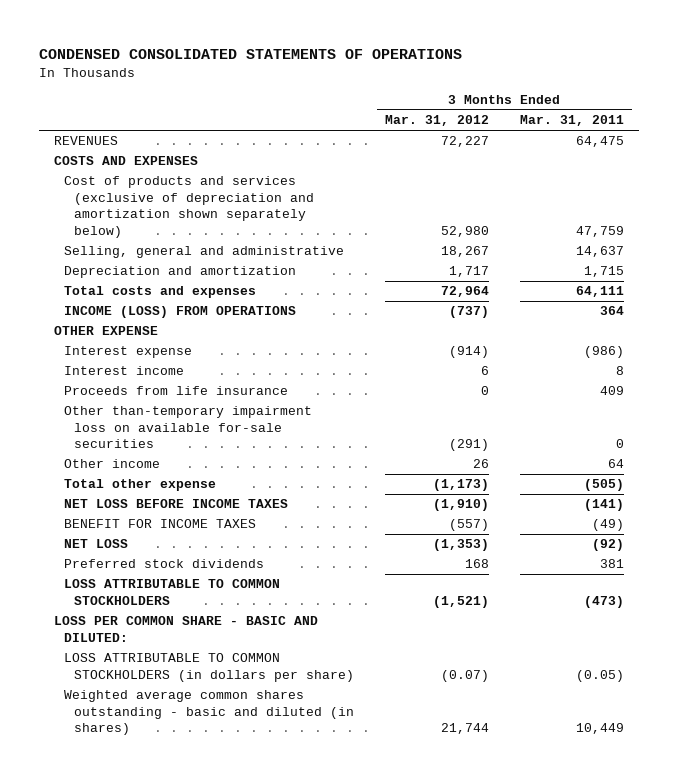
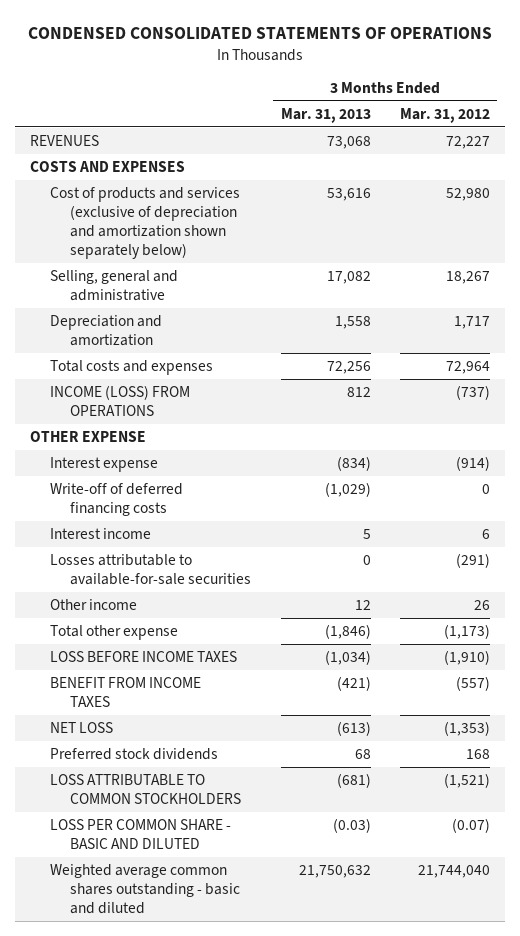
- | 3 Months Ended Mar. 31, 2012 | 3 Months Ended Mar. 31, 2011
+ | 3 Months Ended Mar. 31, 2013 | 3 Months Ended Mar. 31, 2012
+ Write-off of deferred financing costs | (1,029) | 0
- Proceeds from life insurance | 0 | 409
- Other than-temporary impairment loss on available for-sale securities | (291) | 0
+ Losses attributable to available-for-sale securities | 0 | (291)
- NET LOSS BEFORE INCOME TAXES | (1,910) | (141)
- BENEFIT FOR INCOME TAXES | (557) | (49)
+ LOSS BEFORE INCOME TAXES | (1,034) | (1,910)
+ BENEFIT FROM INCOME TAXES | (421) | (557)
- LOSS PER COMMON SHARE - BASIC AND DILUTED:
- LOSS ATTRIBUTABLE TO COMMON STOCKHOLDERS (in dollars per share) | (0.07) | (0.05)
- Weighted average common shares outstanding - basic and diluted (in shares) | 21,744 | 10,449
+ LOSS PER COMMON SHARE - BASIC AND DILUTED | (0.03) | (0.07)
+ Weighted average common shares outstanding - basic and diluted | 21,750,632 | 21,744,040

